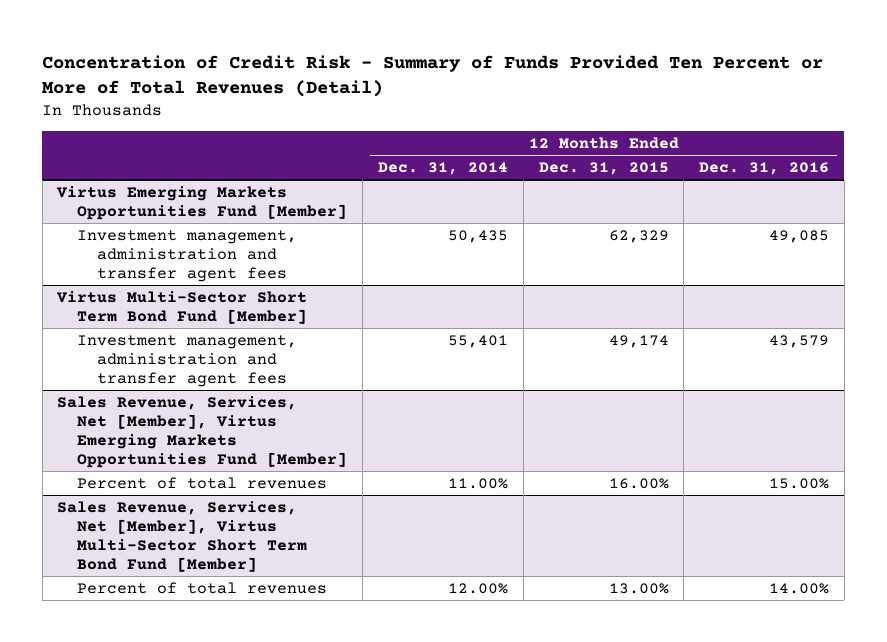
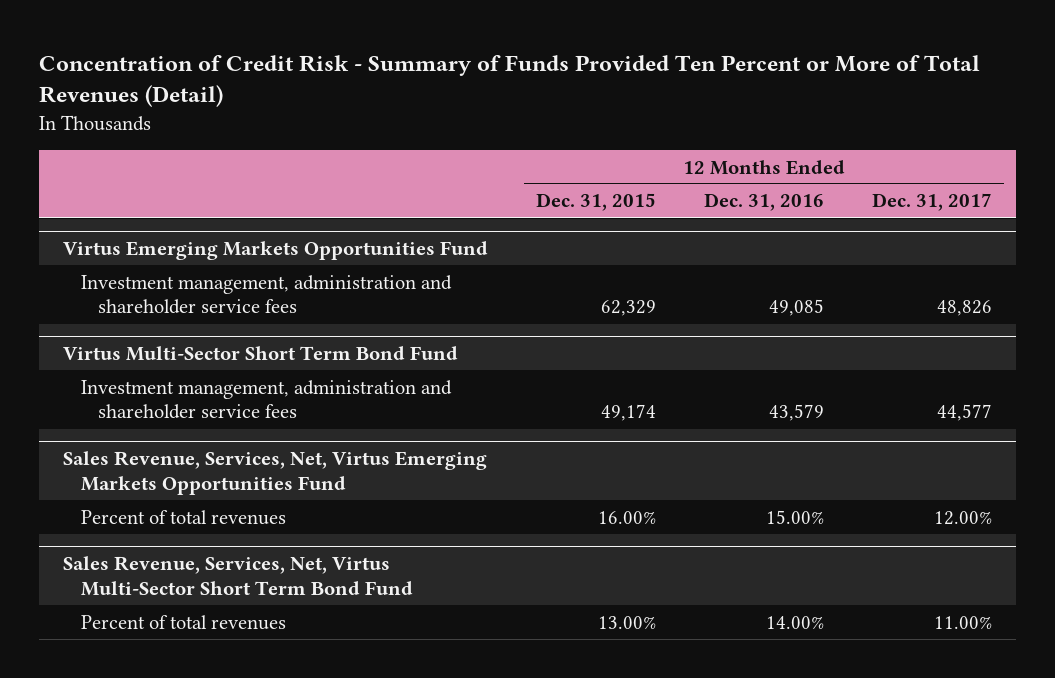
- | 12 Months Ended Dec. 31, 2014 | 12 Months Ended Dec. 31, 2015 | 12 Months Ended Dec. 31, 2016
+ | 12 Months Ended Dec. 31, 2015 | 12 Months Ended Dec. 31, 2016 | 12 Months Ended Dec. 31, 2017
- Virtus Emerging Markets Opportunities Fund [Member]
- Investment management, administration and transfer agent fees | 50,435 | 62,329 | 49,085
- Virtus Multi-Sector Short Term Bond Fund [Member]
- Investment management, administration and transfer agent fees | 55,401 | 49,174 | 43,579
- Sales Revenue, Services, Net [Member], Virtus Emerging Markets Opportunities Fund [Member]
+ Virtus Emerging Markets Opportunities Fund
+ Investment management, administration and shareholder service fees | 62,329 | 49,085 | 48,826
+ Virtus Multi-Sector Short Term Bond Fund
+ Investment management, administration and shareholder service fees | 49,174 | 43,579 | 44,577
+ Sales Revenue, Services, Net, Virtus Emerging Markets Opportunities Fund
- Sales Revenue, Services, Net [Member], Virtus Multi-Sector Short Term Bond Fund [Member]
+ Sales Revenue, Services, Net, Virtus Multi-Sector Short Term Bond Fund

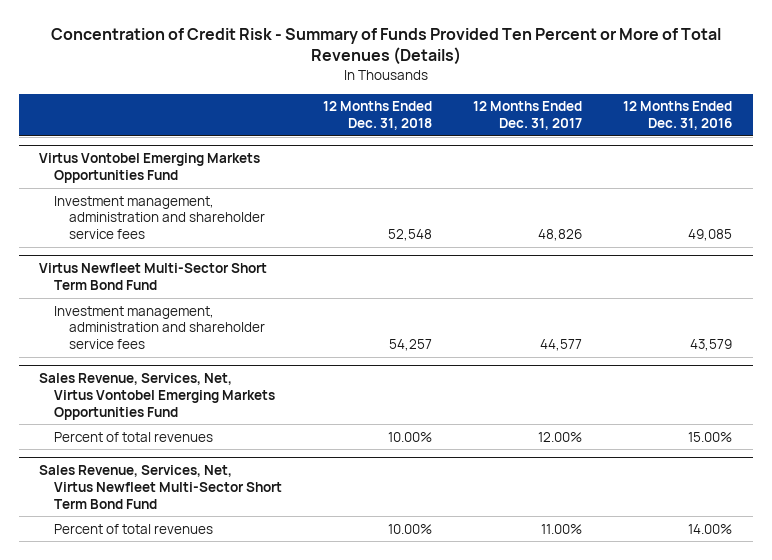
- Concentration of Credit Risk - Summary of Funds Provided Ten Percent or More of Total Revenues (Detail)
+ Concentration of Credit Risk - Summary of Funds Provided Ten Percent or More of Total Revenues (Details)
- | 12 Months Ended Dec. 31, 2015 | 12 Months Ended Dec. 31, 2016 | 12 Months Ended Dec. 31, 2017
+ | 12 Months Ended Dec. 31, 2018 | 12 Months Ended Dec. 31, 2017 | 12 Months Ended Dec. 31, 2016
- Virtus Emerging Markets Opportunities Fund
+ Virtus Vontobel Emerging Markets Opportunities Fund
- Virtus Multi-Sector Short Term Bond Fund
+ Virtus Newfleet Multi-Sector Short Term Bond Fund
- Sales Revenue, Services, Net, Virtus Emerging Markets Opportunities Fund
+ Sales Revenue, Services, Net, Virtus Vontobel Emerging Markets Opportunities Fund
- Sales Revenue, Services, Net, Virtus Multi-Sector Short Term Bond Fund
+ Sales Revenue, Services, Net, Virtus Newfleet Multi-Sector Short Term Bond Fund

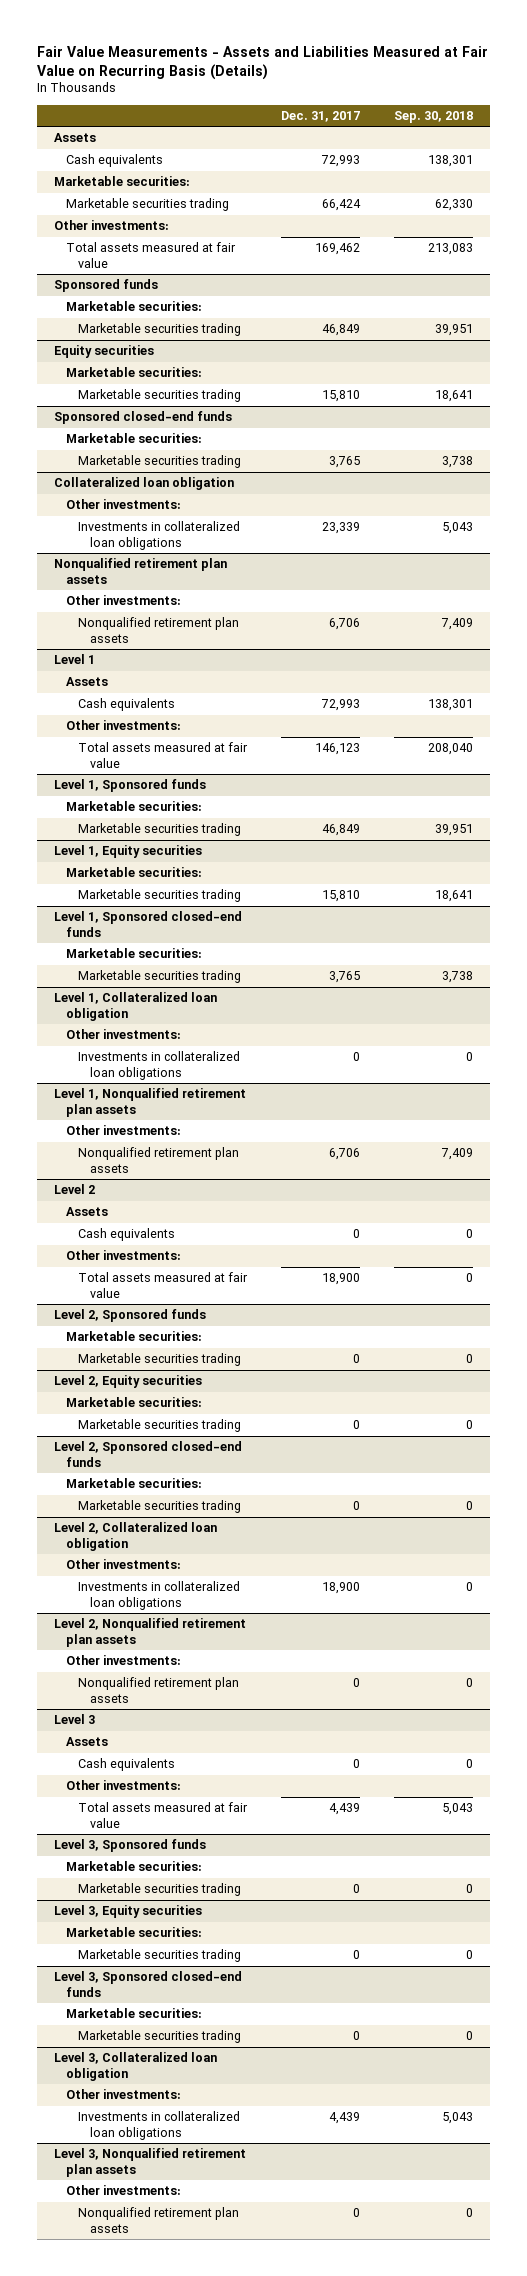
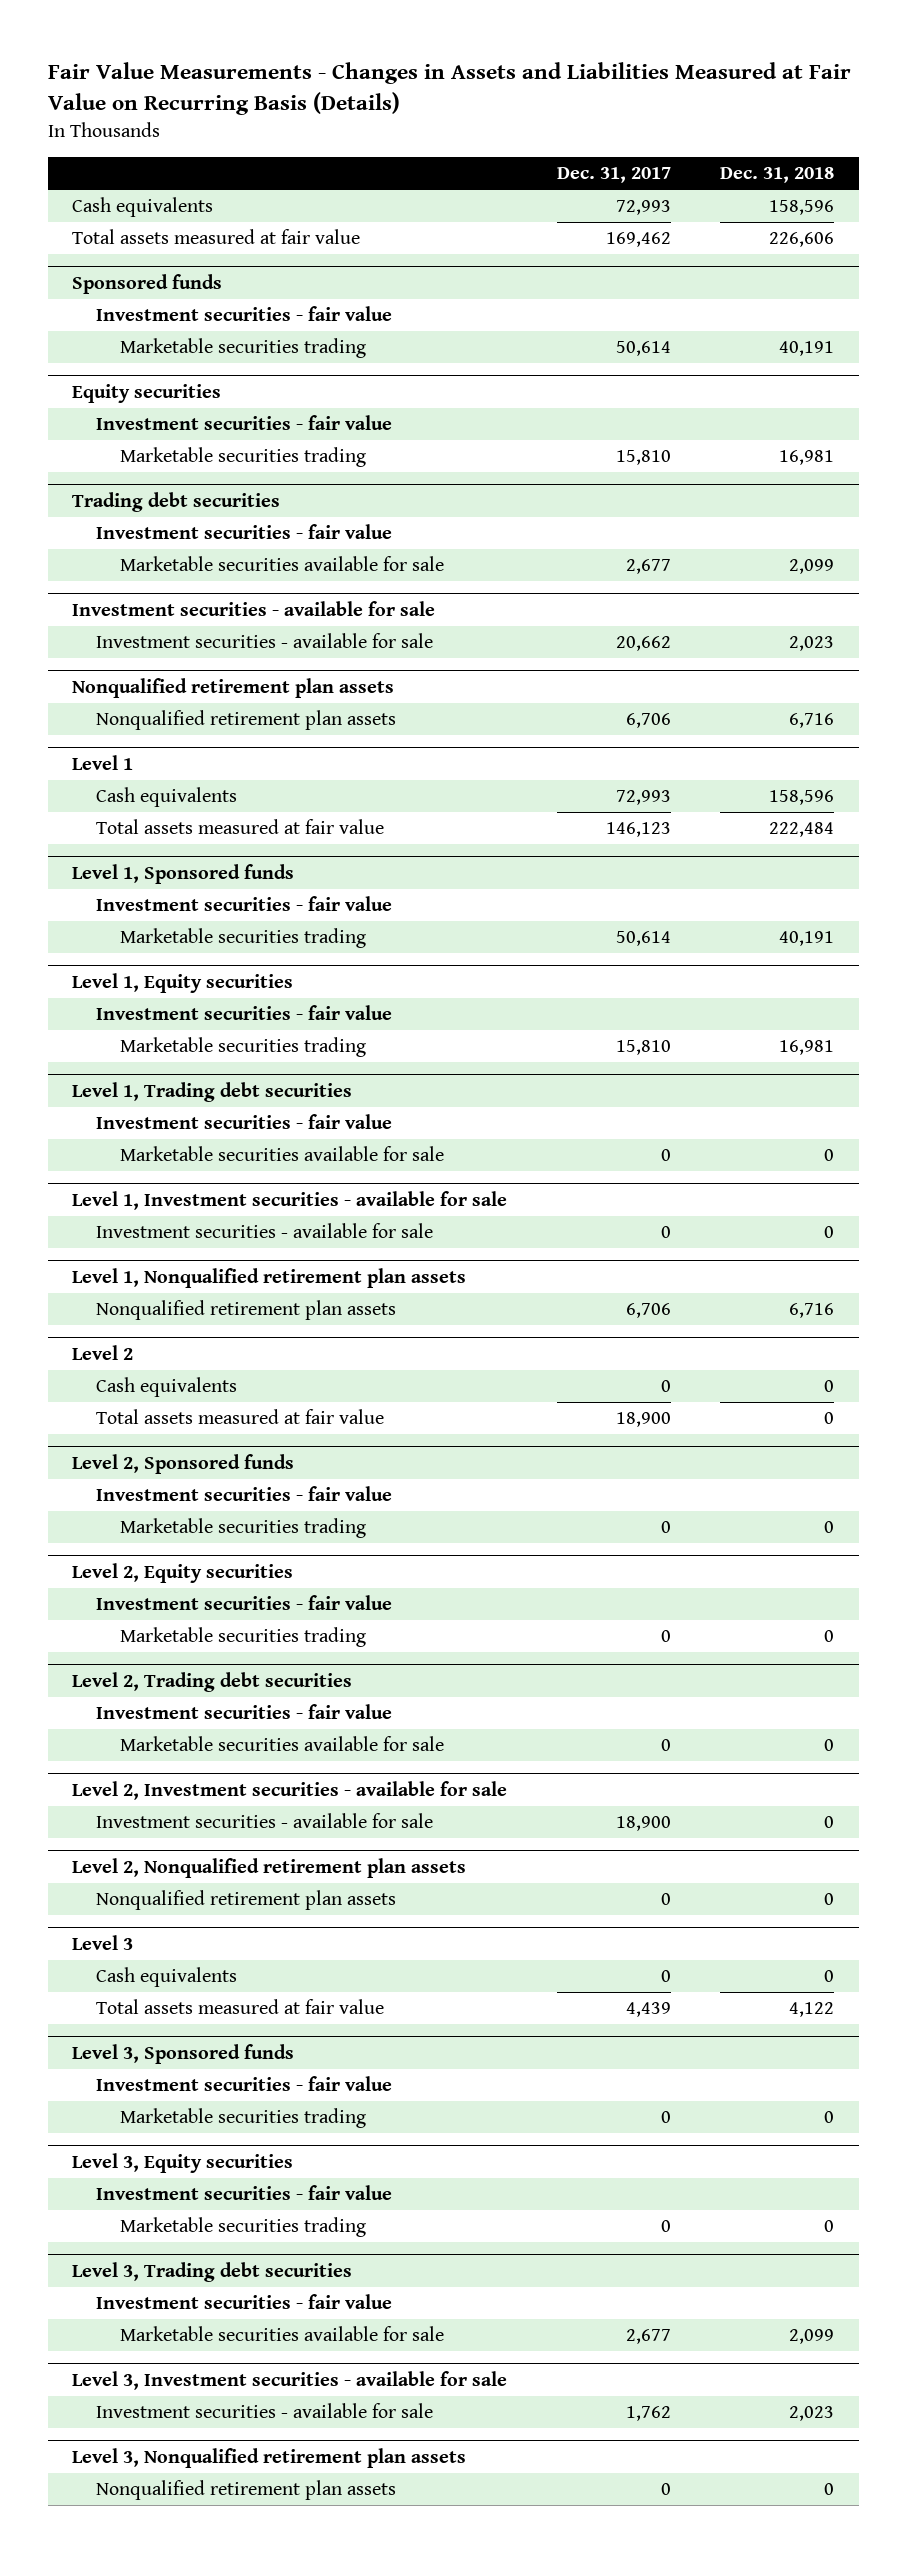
- Fair Value Measurements - Assets and Liabilities Measured at Fair Value on Recurring Basis (Details)
+ Fair Value Measurements - Changes in Assets and Liabilities Measured at Fair Value on Recurring Basis (Details)
- | Dec. 31, 2017 | Sep. 30, 2018
+ | Dec. 31, 2017 | Dec. 31, 2018
- Assets
- Marketable securities:
- Marketable securities trading | 66,424 | 62,330
- Other investments:
@ Sponsored funds
- Marketable securities:
- Marketable securities trading | 46,849 | 39,951
+ Investment securities - fair value
+ Marketable securities trading | 50,614 | 40,191
@ Equity securities
- Marketable securities:
+ Investment securities - fair value
- Sponsored closed-end funds
- Marketable securities:
- Marketable securities trading | 3,765 | 3,738
- Collateralized loan obligation
- Other investments:
- Investments in collateralized loan obligations | 23,339 | 5,043
+ Trading debt securities
+ Investment securities - fair value
+ Marketable securities available for sale | 2,677 | 2,099
+ Investment securities - available for sale
+ Investment securities - available for sale | 20,662 | 2,023
@ Nonqualified retirement plan assets
- Other investments:
@ Level 1
- Assets
- Other investments:
@ Level 1, Sponsored funds
- Marketable securities:
- Marketable securities trading | 46,849 | 39,951
+ Investment securities - fair value
+ Marketable securities trading | 50,614 | 40,191
@ Level 1, Equity securities
- Marketable securities:
+ Investment securities - fair value
- Level 1, Sponsored closed-end funds
- Marketable securities:
- Marketable securities trading | 3,765 | 3,738
- Level 1, Collateralized loan obligation
- Other investments:
- Investments in collateralized loan obligations | 0 | 0
+ Level 1, Trading debt securities
+ Investment securities - fair value
+ Marketable securities available for sale | 0 | 0
+ Level 1, Investment securities - available for sale
+ Investment securities - available for sale | 0 | 0
@ Level 1, Nonqualified retirement plan assets
- Other investments:
@ Level 2
- Assets
- Other investments:
@ Level 2, Sponsored funds
- Marketable securities:
+ Investment securities - fair value
@ Level 2, Equity securities
- Marketable securities:
- Marketable securities trading | 0 | 0
- Level 2, Sponsored closed-end funds
- Marketable securities:
@ Level 2, Equity securities
+ Investment securities - fair value
- Level 2, Collateralized loan obligation
- Other investments:
- Investments in collateralized loan obligations | 18,900 | 0
+ Level 2, Trading debt securities
+ Investment securities - fair value
+ Marketable securities available for sale | 0 | 0
+ Level 2, Investment securities - available for sale
+ Investment securities - available for sale | 18,900 | 0
@ Level 2, Nonqualified retirement plan assets
- Other investments:
@ Level 3
- Assets
- Other investments:
@ Level 3, Sponsored funds
- Marketable securities:
+ Investment securities - fair value
@ Level 3, Equity securities
- Marketable securities:
- Marketable securities trading | 0 | 0
- Level 3, Sponsored closed-end funds
- Marketable securities:
@ Level 3, Equity securities
+ Investment securities - fair value
- Level 3, Collateralized loan obligation
- Other investments:
- Investments in collateralized loan obligations | 4,439 | 5,043
+ Level 3, Trading debt securities
+ Investment securities - fair value
+ Marketable securities available for sale | 2,677 | 2,099
+ Level 3, Investment securities - available for sale
+ Investment securities - available for sale | 1,762 | 2,023
@ Level 3, Nonqualified retirement plan assets
- Other investments:

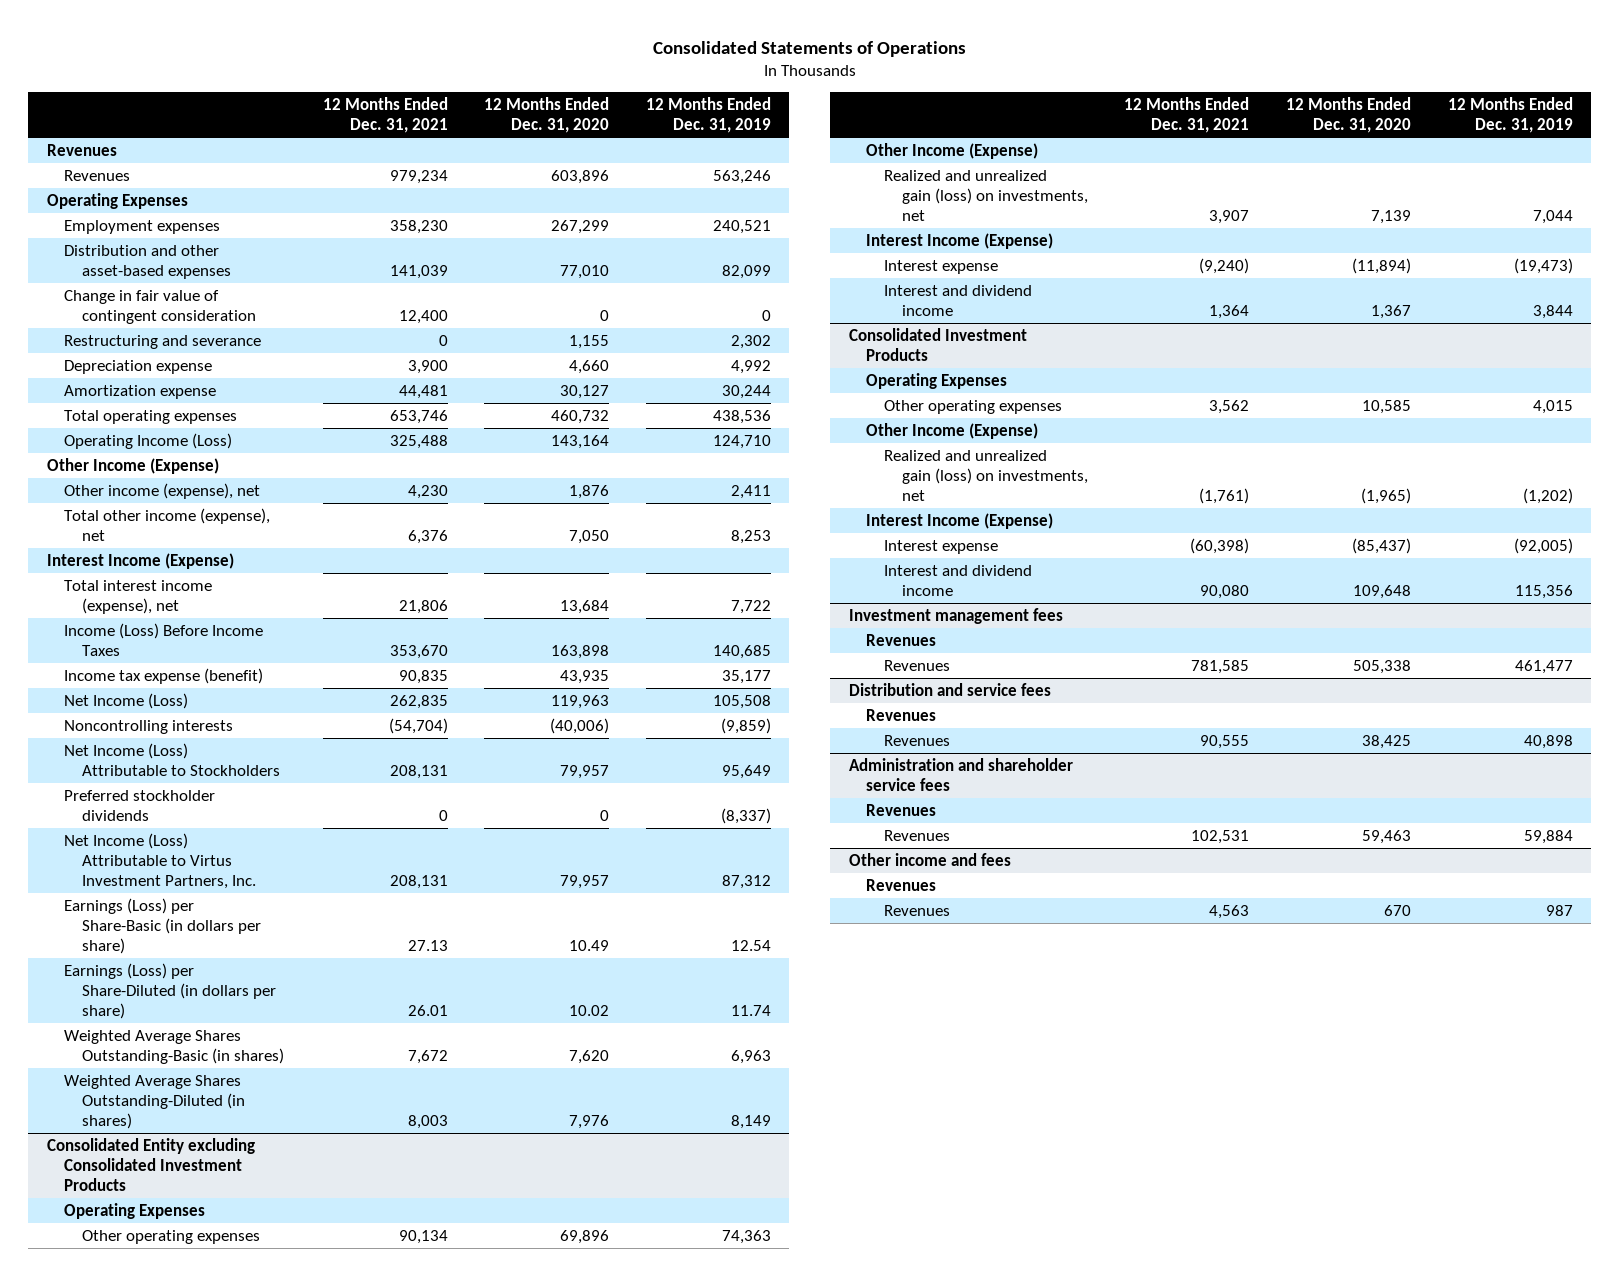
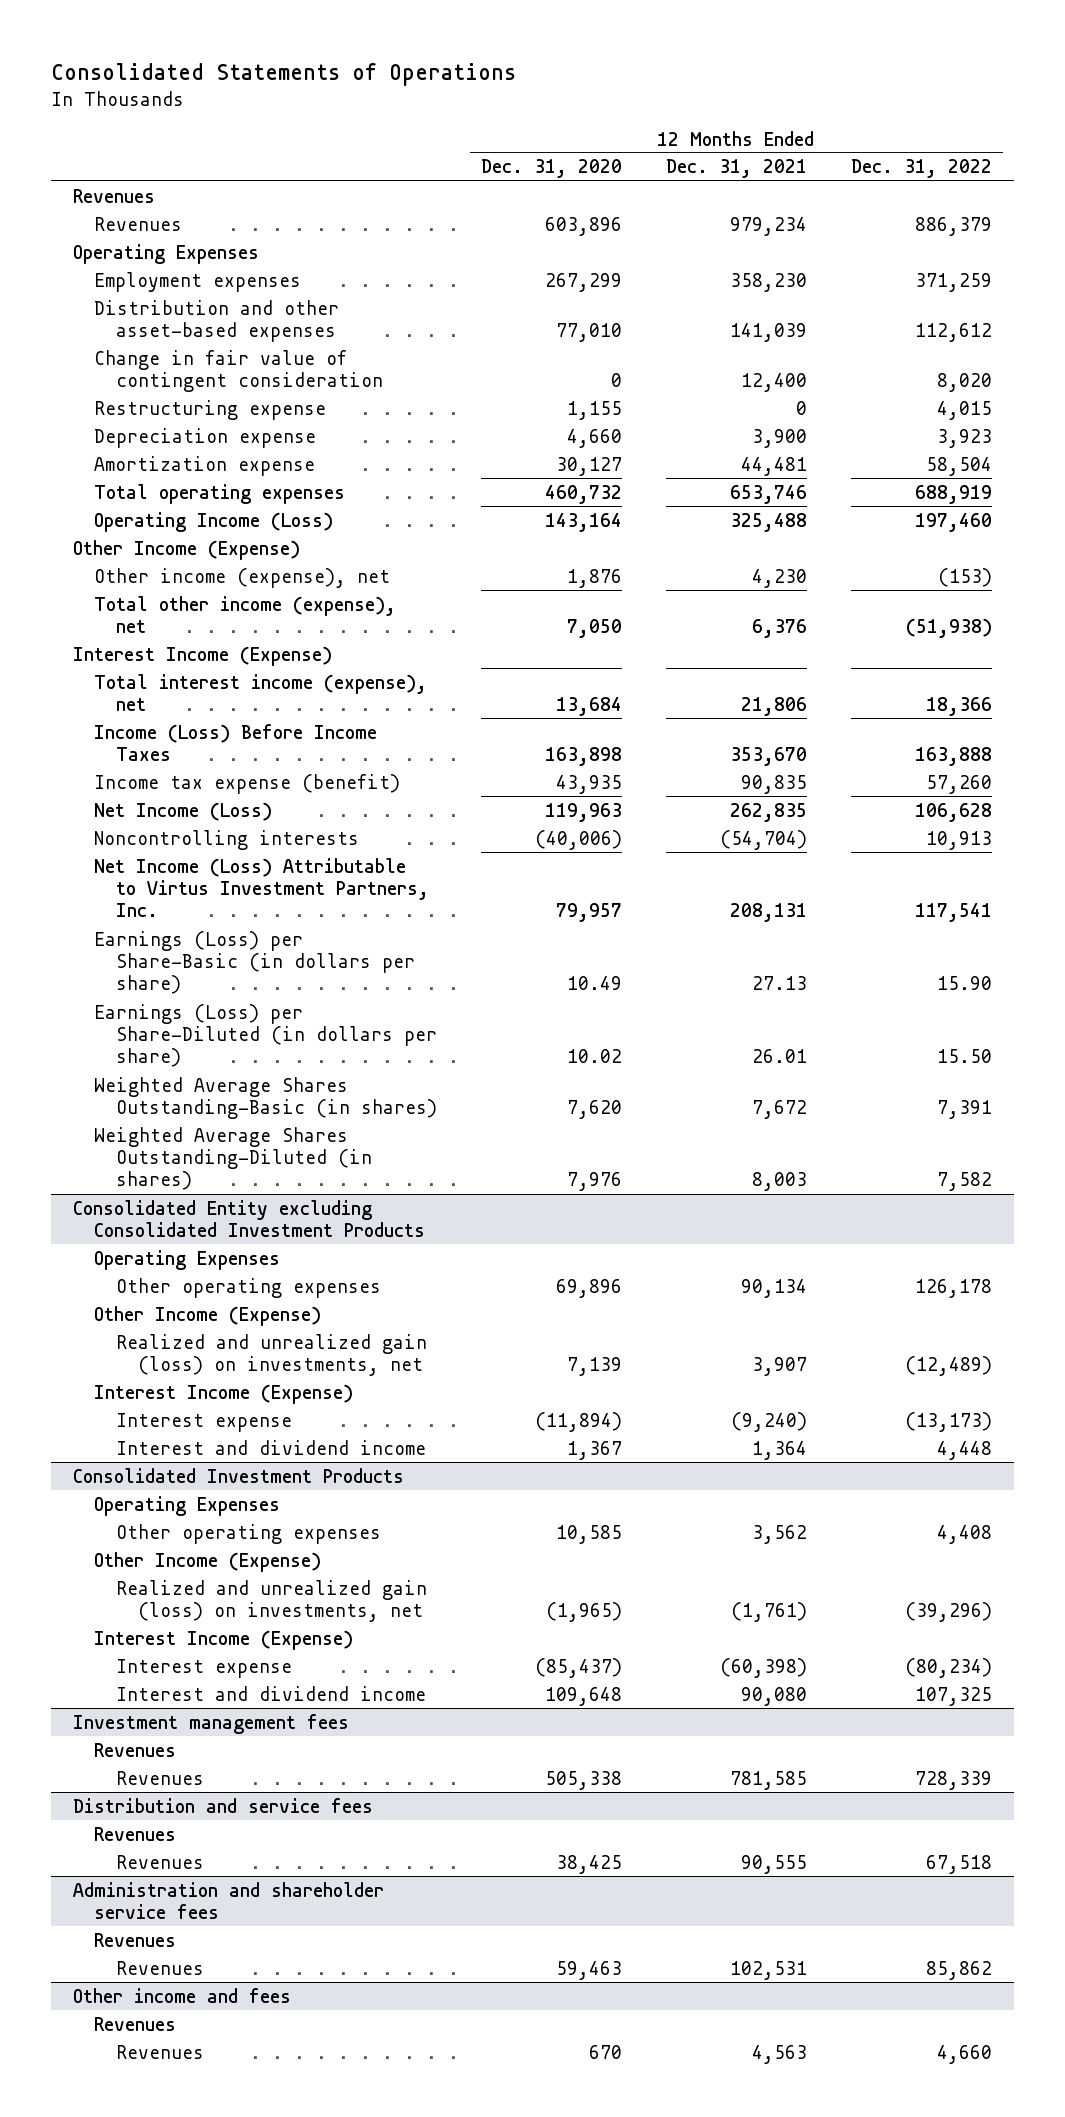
- | 12 Months Ended Dec. 31, 2021 | 12 Months Ended Dec. 31, 2020 | 12 Months Ended Dec. 31, 2019
+ | 12 Months Ended Dec. 31, 2020 | 12 Months Ended Dec. 31, 2021 | 12 Months Ended Dec. 31, 2022
- Restructuring and severance | 0 | 1,155 | 2,302
+ Restructuring expense | 1,155 | 0 | 4,015
- Net Income (Loss) Attributable to Stockholders | 208,131 | 79,957 | 95,649
- Preferred stockholder dividends | 0 | 0 | (8,337)

